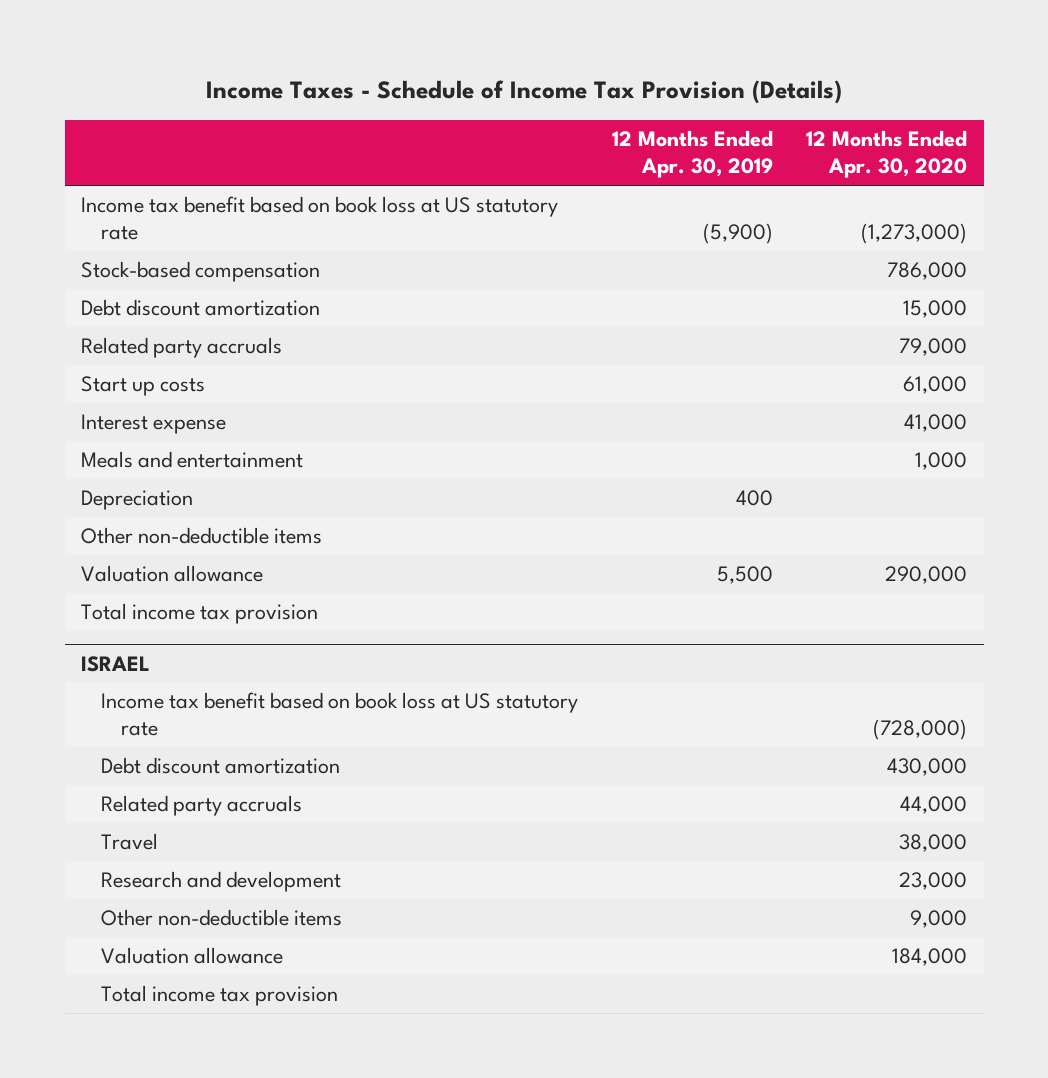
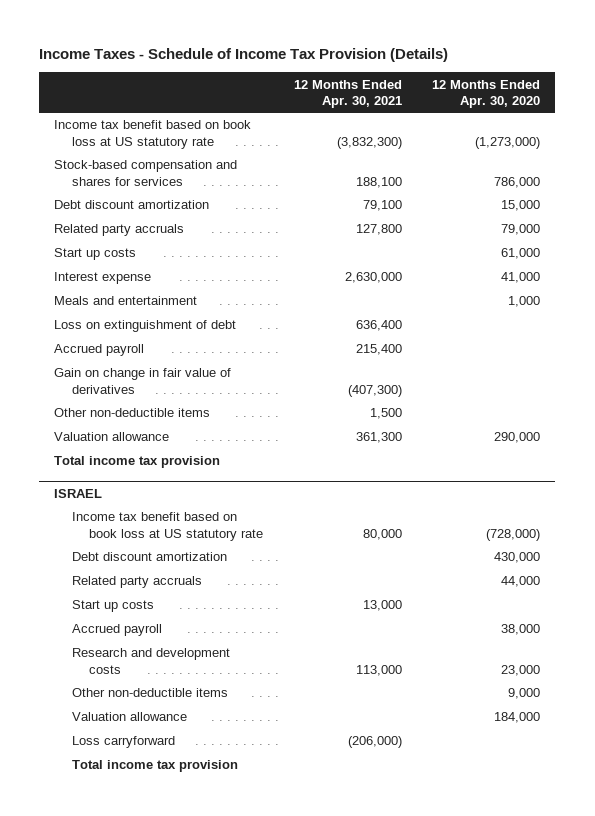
- | 12 Months Ended Apr. 30, 2019 | 12 Months Ended Apr. 30, 2020
+ | 12 Months Ended Apr. 30, 2021 | 12 Months Ended Apr. 30, 2020
- Stock-based compensation | | 786,000
+ Stock-based compensation and shares for services | 188,100 | 786,000
- Depreciation | 400 |
+ Loss on extinguishment of debt | 636,400 |
+ Accrued payroll | 215,400 |
+ Gain on change in fair value of derivatives | (407,300) |
@ ISRAEL
- Travel | | 38,000
- Research and development | | 23,000
+ Start up costs | 13,000 |
+ Accrued payroll | | 38,000
+ Research and development costs | 113,000 | 23,000
+ Loss carryforward | (206,000) |

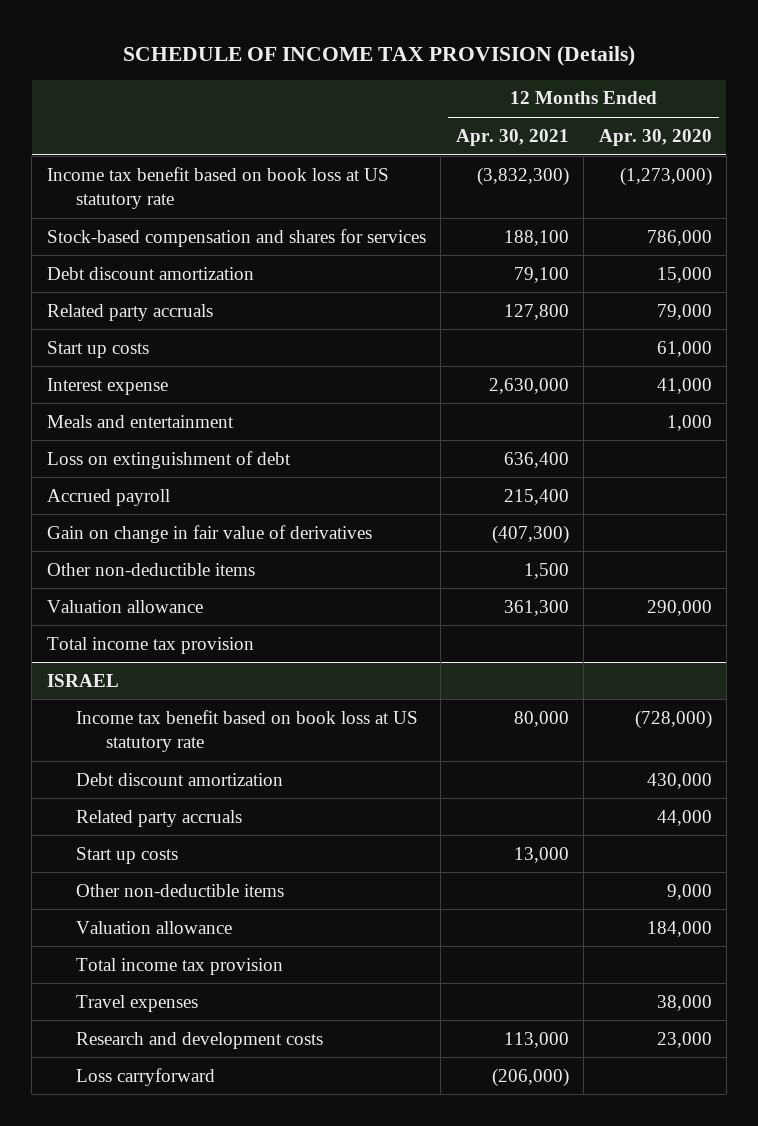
- Income Taxes - Schedule of Income Tax Provision (Details)
+ SCHEDULE OF INCOME TAX PROVISION (Details)
@ ISRAEL
- Accrued payroll | | 38,000
+ Travel expenses | | 38,000
moved down: Research and development costs | 113,000 | 23,000
moved down: Loss carryforward | (206,000) |

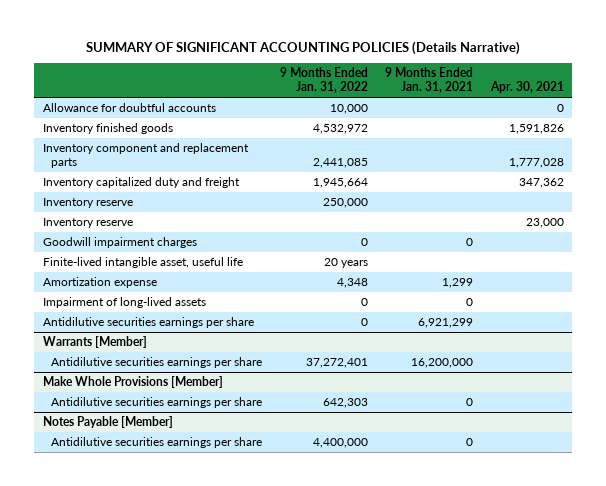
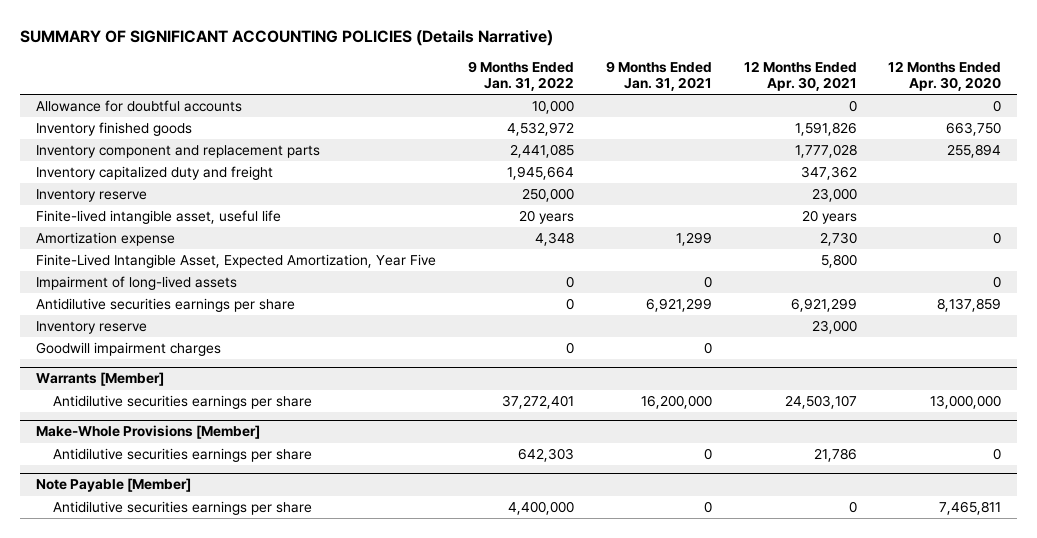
- | 9 Months Ended Jan. 31, 2022 | 9 Months Ended Jan. 31, 2021 | Apr. 30, 2021
+ | 9 Months Ended Jan. 31, 2022 | 9 Months Ended Jan. 31, 2021 | 12 Months Ended Apr. 30, 2021 | 12 Months Ended Apr. 30, 2020
+ Finite-Lived Intangible Asset, Expected Amortization, Year Five | | | 5,800 |
moved down: Inventory reserve | | | 23,000 |
moved down: Goodwill impairment charges | 0 | 0 | |
- Make Whole Provisions [Member]
+ Make-Whole Provisions [Member]
- Notes Payable [Member]
+ Note Payable [Member]

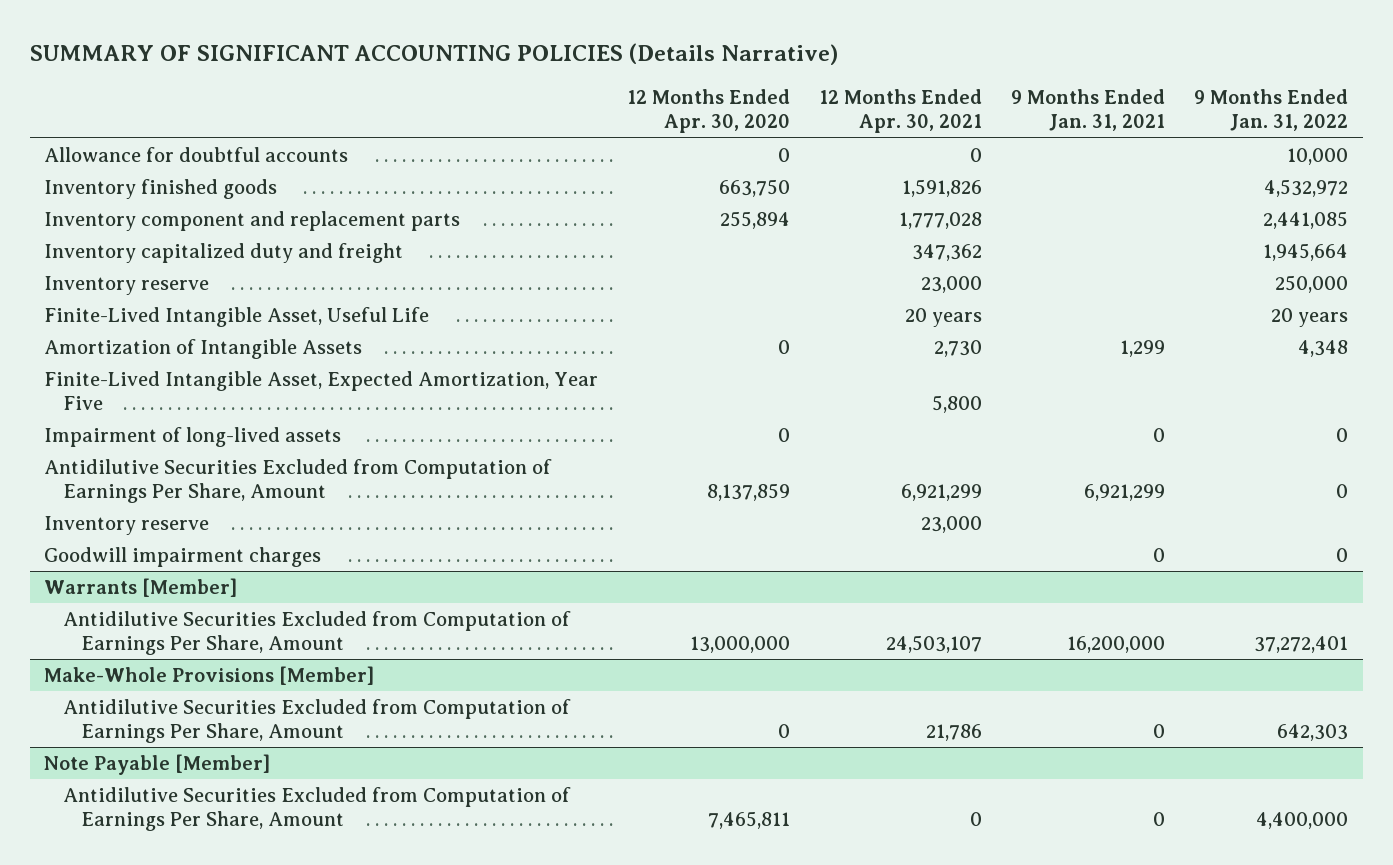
- | 9 Months Ended Jan. 31, 2022 | 9 Months Ended Jan. 31, 2021 | 12 Months Ended Apr. 30, 2021 | 12 Months Ended Apr. 30, 2020
+ | 12 Months Ended Apr. 30, 2020 | 12 Months Ended Apr. 30, 2021 | 9 Months Ended Jan. 31, 2021 | 9 Months Ended Jan. 31, 2022
- Finite-lived intangible asset, useful life | 20 years | | 20 years |
- Amortization expense | 4,348 | 1,299 | 2,730 | 0
+ Finite-Lived Intangible Asset, Useful Life | | 20 years | | 20 years
+ Amortization of Intangible Assets | 0 | 2,730 | 1,299 | 4,348
- Antidilutive securities earnings per share | 0 | 6,921,299 | 6,921,299 | 8,137,859
+ Antidilutive Securities Excluded from Computation of Earnings Per Share, Amount | 8,137,859 | 6,921,299 | 6,921,299 | 0
@ Warrants [Member]
- Antidilutive securities earnings per share | 37,272,401 | 16,200,000 | 24,503,107 | 13,000,000
+ Antidilutive Securities Excluded from Computation of Earnings Per Share, Amount | 13,000,000 | 24,503,107 | 16,200,000 | 37,272,401
@ Make-Whole Provisions [Member]
- Antidilutive securities earnings per share | 642,303 | 0 | 21,786 | 0
+ Antidilutive Securities Excluded from Computation of Earnings Per Share, Amount | 0 | 21,786 | 0 | 642,303
@ Note Payable [Member]
- Antidilutive securities earnings per share | 4,400,000 | 0 | 0 | 7,465,811
+ Antidilutive Securities Excluded from Computation of Earnings Per Share, Amount | 7,465,811 | 0 | 0 | 4,400,000

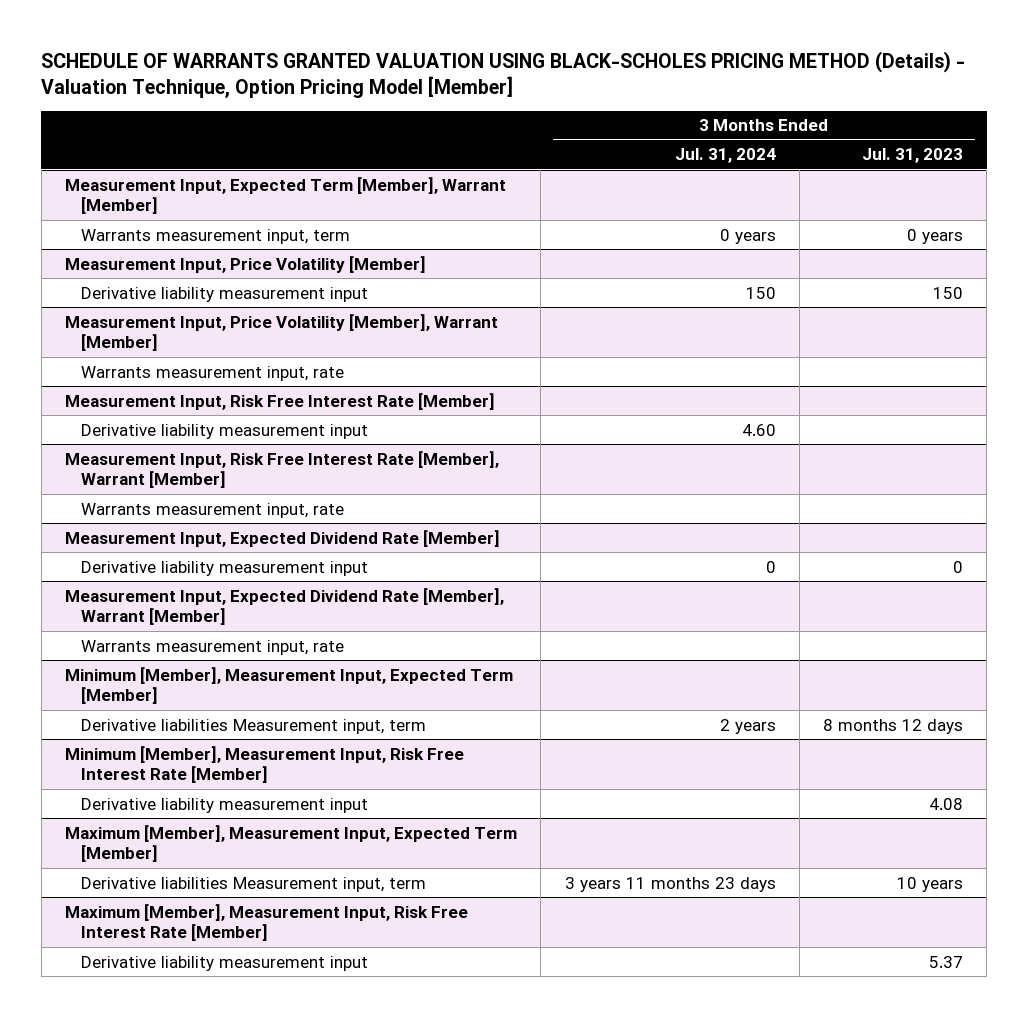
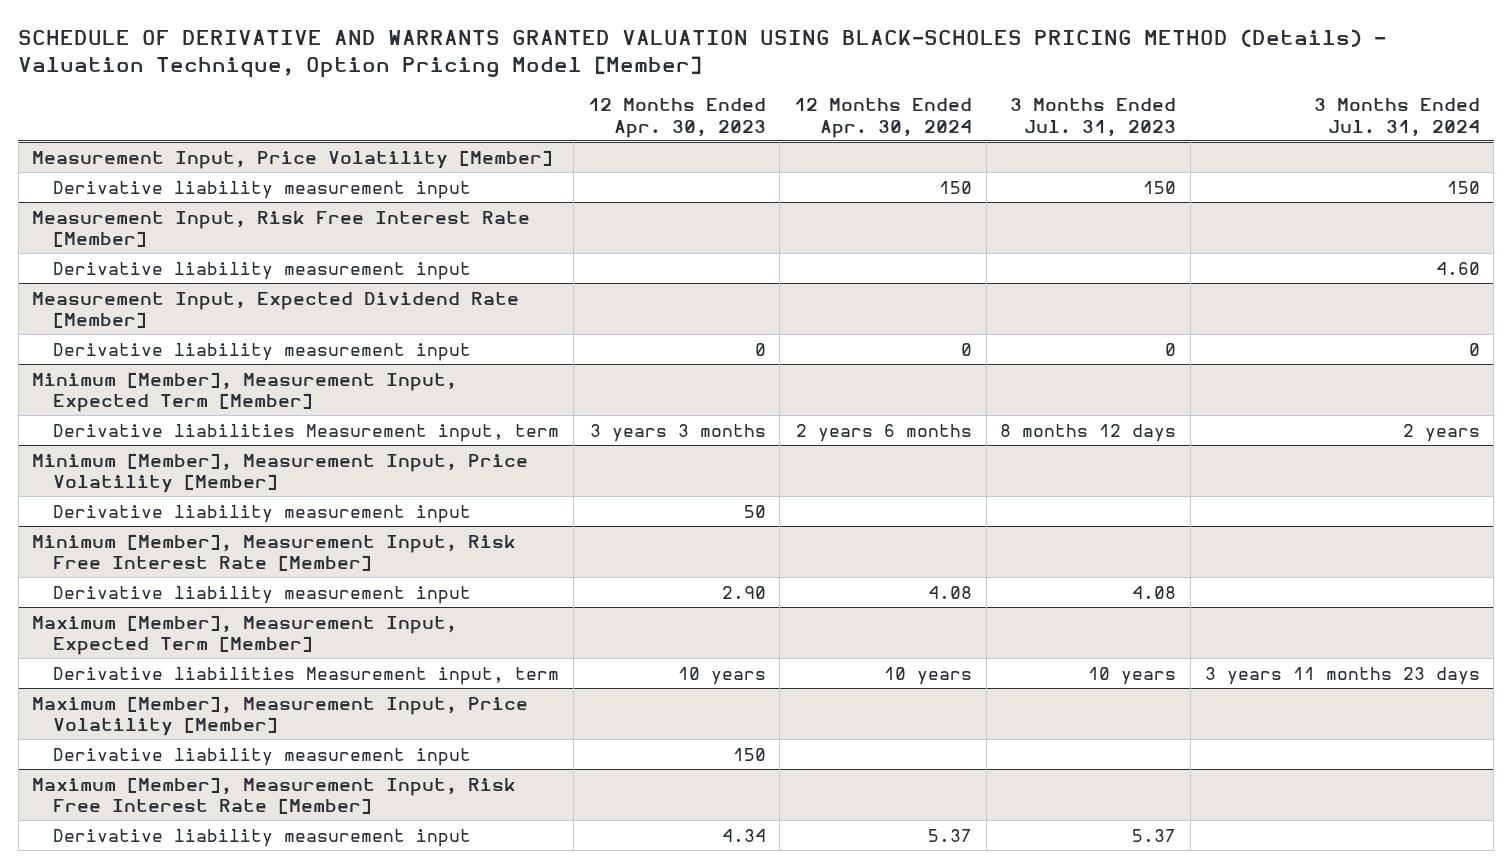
- SCHEDULE OF WARRANTS GRANTED VALUATION USING BLACK-SCHOLES PRICING METHOD (Details) - Valuation Technique, Option Pricing Model [Member]
+ SCHEDULE OF DERIVATIVE AND WARRANTS GRANTED VALUATION USING BLACK-SCHOLES PRICING METHOD (Details) - Valuation Technique, Option Pricing Model [Member]
- | 3 Months Ended Jul. 31, 2024 | 3 Months Ended Jul. 31, 2023
+ | 12 Months Ended Apr. 30, 2023 | 12 Months Ended Apr. 30, 2024 | 3 Months Ended Jul. 31, 2023 | 3 Months Ended Jul. 31, 2024
- Measurement Input, Expected Term [Member], Warrant [Member]
- Warrants measurement input, term | 0 years | 0 years
- Measurement Input, Price Volatility [Member], Warrant [Member]
- Warrants measurement input, rate
- Measurement Input, Risk Free Interest Rate [Member], Warrant [Member]
- Warrants measurement input, rate
- Measurement Input, Expected Dividend Rate [Member], Warrant [Member]
- Warrants measurement input, rate
+ Minimum [Member], Measurement Input, Price Volatility [Member]
+ Derivative liability measurement input | 50 | | |
+ Maximum [Member], Measurement Input, Price Volatility [Member]
+ Derivative liability measurement input | 150 | | |

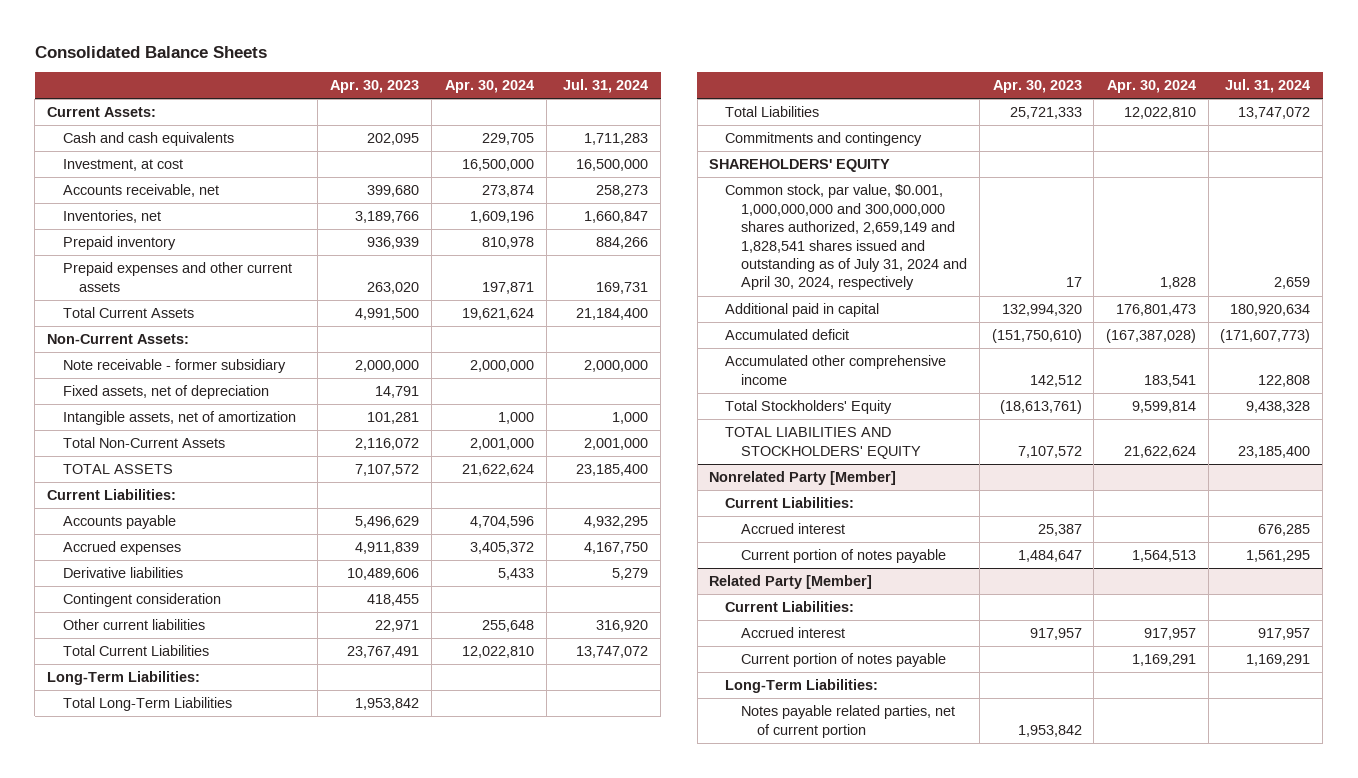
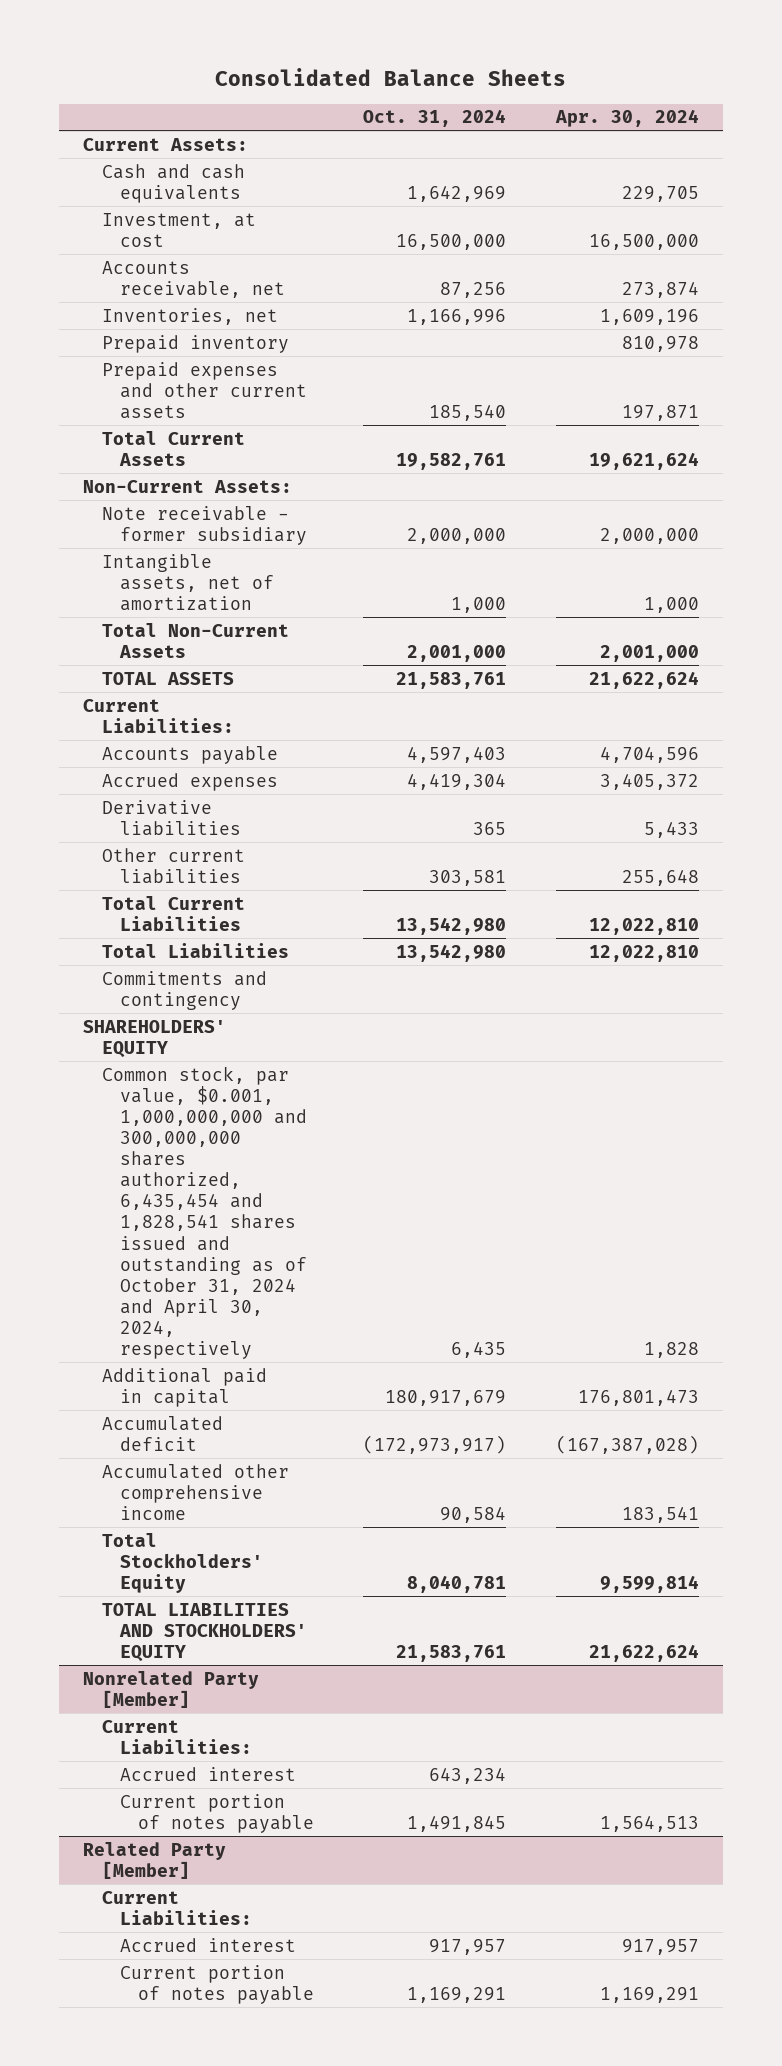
- | Apr. 30, 2023 | Apr. 30, 2024 | Jul. 31, 2024
+ | Oct. 31, 2024 | Apr. 30, 2024
- Fixed assets, net of depreciation | 14,791 | |
- Contingent consideration | 418,455 | |
- Long-Term Liabilities:
- Total Long-Term Liabilities | 1,953,842 | |
- Common stock, par value, $0.001, 1,000,000,000 and 300,000,000 shares authorized, 2,659,149 and 1,828,541 shares issued and outstanding as of July 31, 2024 and April 30, 2024, respectively | 17 | 1,828 | 2,659
+ Common stock, par value, $0.001, 1,000,000,000 and 300,000,000 shares authorized, 6,435,454 and 1,828,541 shares issued and outstanding as of October 31, 2024 and April 30, 2024, respectively | 6,435 | 1,828
@ Related Party [Member]
- Long-Term Liabilities:
- Notes payable related parties, net of current portion | 1,953,842 | |

